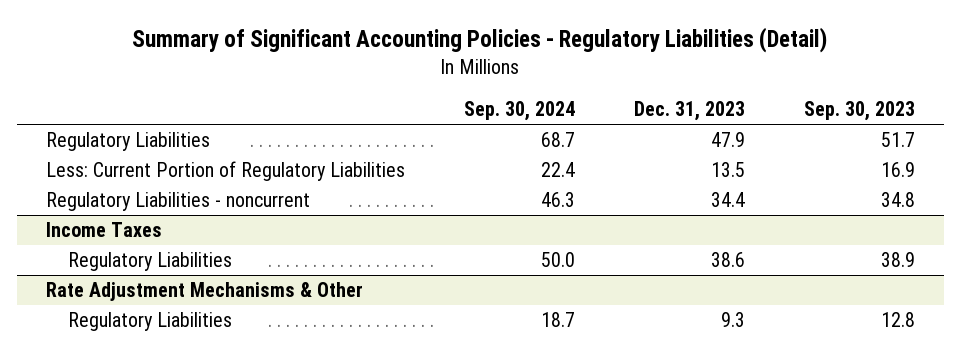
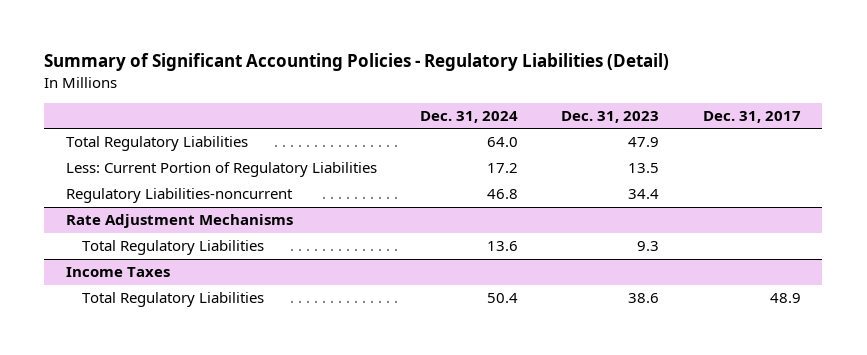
- | Sep. 30, 2024 | Dec. 31, 2023 | Sep. 30, 2023
+ | Dec. 31, 2024 | Dec. 31, 2023 | Dec. 31, 2017
- Regulatory Liabilities | 68.7 | 47.9 | 51.7
+ Total Regulatory Liabilities | 64.0 | 47.9 |
- Regulatory Liabilities - noncurrent | 46.3 | 34.4 | 34.8
+ Regulatory Liabilities-noncurrent | 46.8 | 34.4 |
+ Rate Adjustment Mechanisms
+ Total Regulatory Liabilities | 13.6 | 9.3 |
@ Income Taxes
- Regulatory Liabilities | 50.0 | 38.6 | 38.9
- Rate Adjustment Mechanisms & Other
- Regulatory Liabilities | 18.7 | 9.3 | 12.8
@ Income Taxes
+ Total Regulatory Liabilities | 50.4 | 38.6 | 48.9

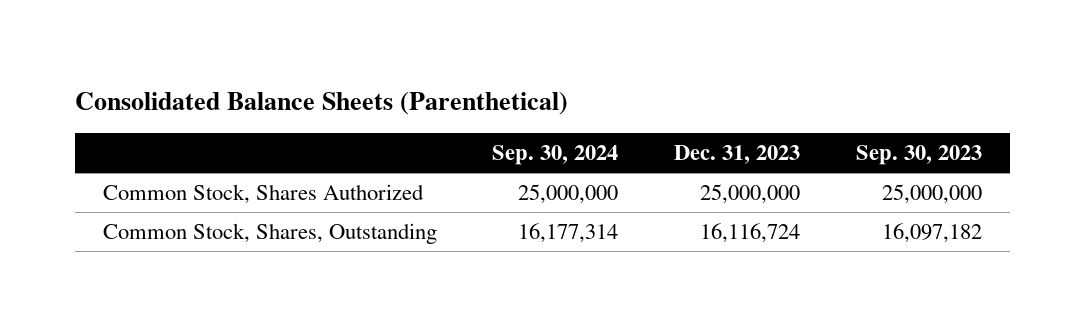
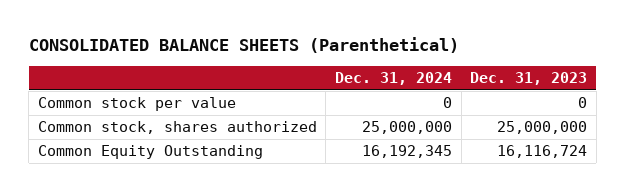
- Consolidated Balance Sheets (Parenthetical)
+ CONSOLIDATED BALANCE SHEETS (Parenthetical)
- | Sep. 30, 2024 | Dec. 31, 2023 | Sep. 30, 2023
+ | Dec. 31, 2024 | Dec. 31, 2023
- Common Stock, Shares Authorized | 25,000,000 | 25,000,000 | 25,000,000
- Common Stock, Shares, Outstanding | 16,177,314 | 16,116,724 | 16,097,182
+ Common stock per value | 0 | 0
+ Common stock, shares authorized | 25,000,000 | 25,000,000
+ Common Equity Outstanding | 16,192,345 | 16,116,724

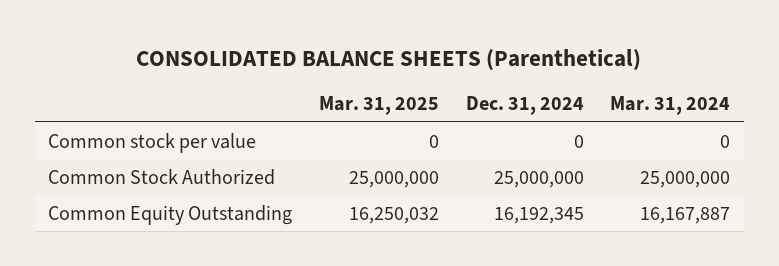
- | Dec. 31, 2024 | Dec. 31, 2023
+ | Mar. 31, 2025 | Dec. 31, 2024 | Mar. 31, 2024
- Common stock, shares authorized | 25,000,000 | 25,000,000
+ Common Stock Authorized | 25,000,000 | 25,000,000 | 25,000,000

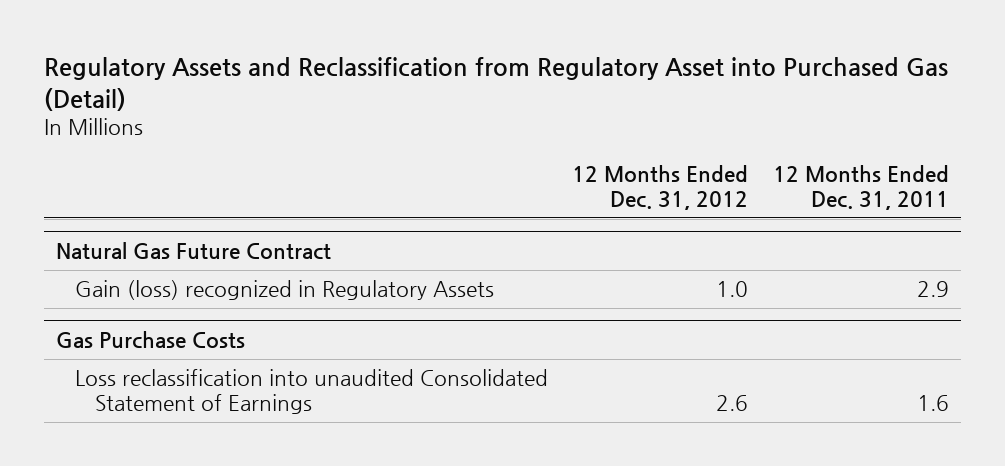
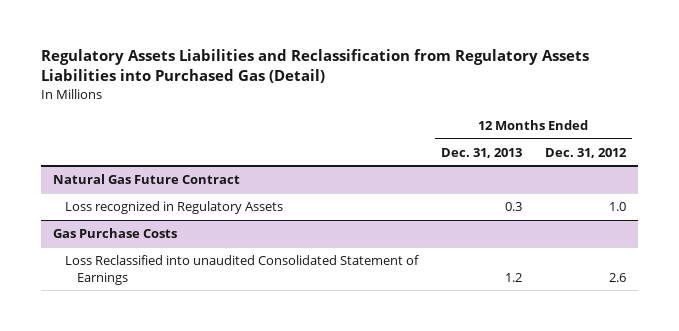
- Regulatory Assets and Reclassification from Regulatory Asset into Purchased Gas (Detail)
+ Regulatory Assets Liabilities and Reclassification from Regulatory Assets Liabilities into Purchased Gas (Detail)
- | 12 Months Ended Dec. 31, 2012 | 12 Months Ended Dec. 31, 2011
+ | 12 Months Ended Dec. 31, 2013 | 12 Months Ended Dec. 31, 2012
@ Natural Gas Future Contract
- Gain (loss) recognized in Regulatory Assets | 1.0 | 2.9
+ Loss recognized in Regulatory Assets | 0.3 | 1.0
@ Gas Purchase Costs
- Loss reclassification into unaudited Consolidated Statement of Earnings | 2.6 | 1.6
+ Loss Reclassified into unaudited Consolidated Statement of Earnings | 1.2 | 2.6

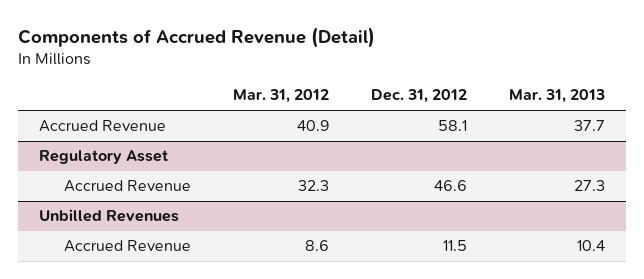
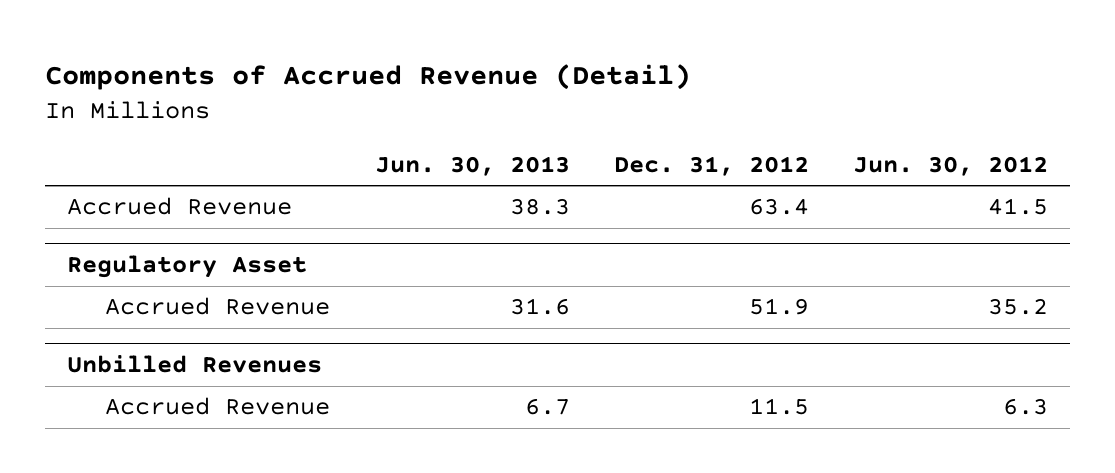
- | Mar. 31, 2012 | Dec. 31, 2012 | Mar. 31, 2013
+ | Jun. 30, 2013 | Dec. 31, 2012 | Jun. 30, 2012
- Accrued Revenue | 40.9 | 58.1 | 37.7
+ Accrued Revenue | 38.3 | 63.4 | 41.5
@ Regulatory Asset
- Accrued Revenue | 32.3 | 46.6 | 27.3
+ Accrued Revenue | 31.6 | 51.9 | 35.2

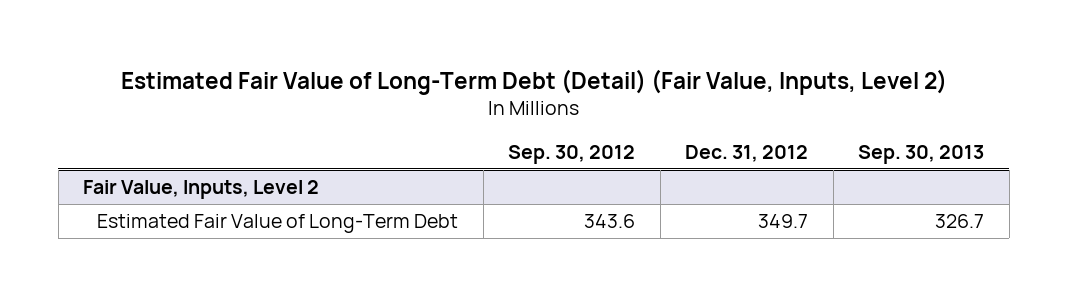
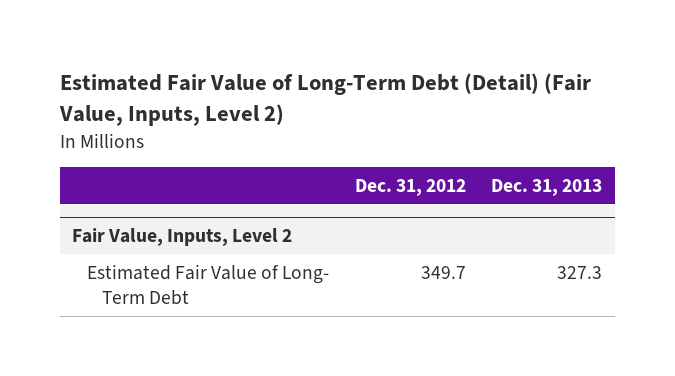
- | Sep. 30, 2012 | Dec. 31, 2012 | Sep. 30, 2013
+ | Dec. 31, 2012 | Dec. 31, 2013
@ Fair Value, Inputs, Level 2
- Estimated Fair Value of Long-Term Debt | 343.6 | 349.7 | 326.7
+ Estimated Fair Value of Long- Term Debt | 349.7 | 327.3

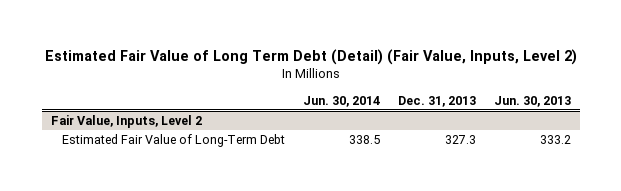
- Estimated Fair Value of Long-Term Debt (Detail) (Fair Value, Inputs, Level 2)
+ Estimated Fair Value of Long Term Debt (Detail) (Fair Value, Inputs, Level 2)
- | Dec. 31, 2012 | Dec. 31, 2013
+ | Jun. 30, 2014 | Dec. 31, 2013 | Jun. 30, 2013
@ Fair Value, Inputs, Level 2
- Estimated Fair Value of Long- Term Debt | 349.7 | 327.3
+ Estimated Fair Value of Long-Term Debt | 338.5 | 327.3 | 333.2

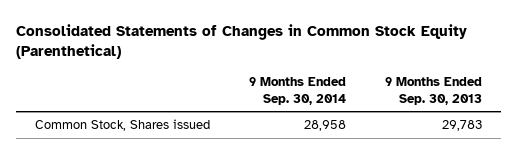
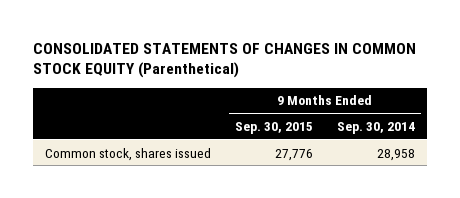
- Consolidated Statements of Changes in Common Stock Equity (Parenthetical)
+ CONSOLIDATED STATEMENTS OF CHANGES IN COMMON STOCK EQUITY (Parenthetical)
- | 9 Months Ended Sep. 30, 2014 | 9 Months Ended Sep. 30, 2013
+ | 9 Months Ended Sep. 30, 2015 | 9 Months Ended Sep. 30, 2014
- Common Stock, Shares issued | 28,958 | 29,783
+ Common stock, shares issued | 27,776 | 28,958

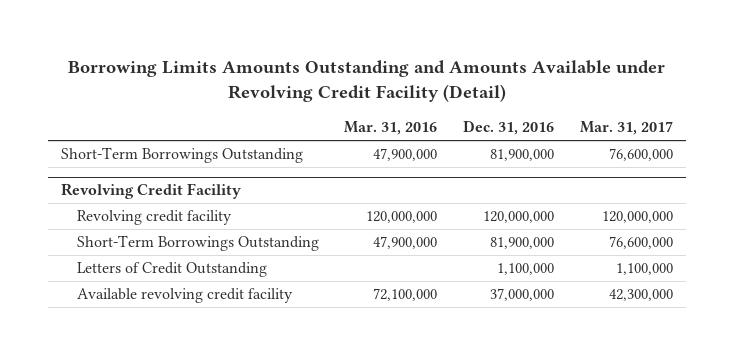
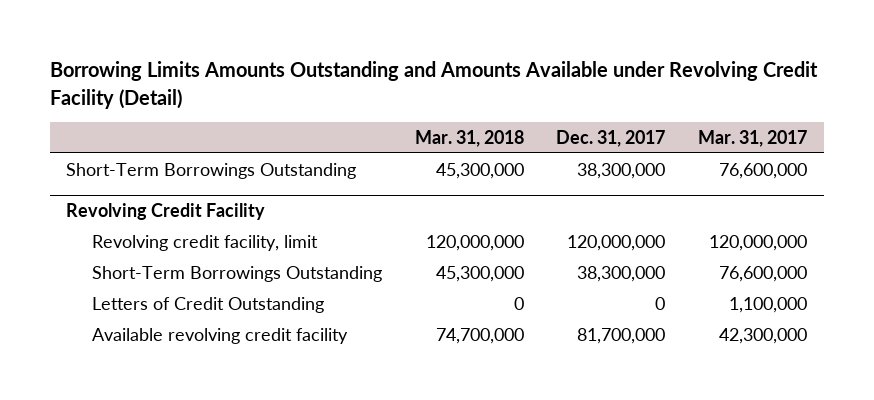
- | Mar. 31, 2016 | Dec. 31, 2016 | Mar. 31, 2017
+ | Mar. 31, 2018 | Dec. 31, 2017 | Mar. 31, 2017
@ Revolving Credit Facility
- Revolving credit facility | 120,000,000 | 120,000,000 | 120,000,000
+ Revolving credit facility, limit | 120,000,000 | 120,000,000 | 120,000,000

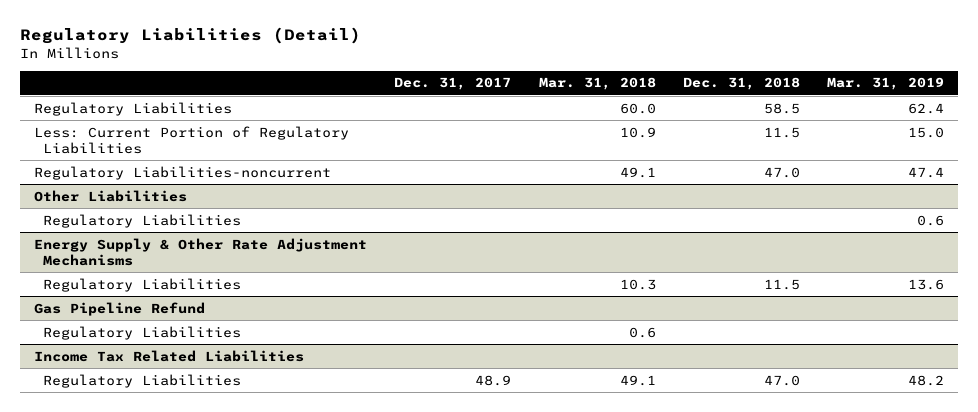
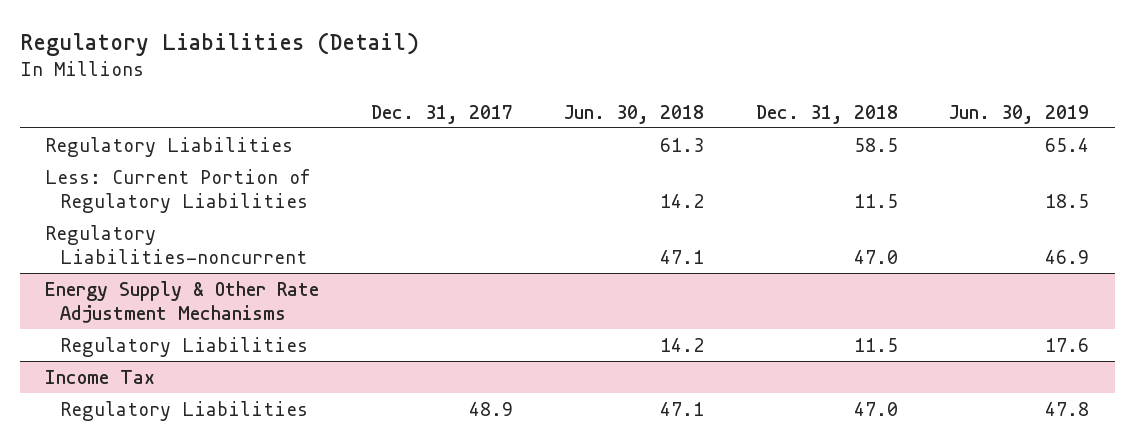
- | Dec. 31, 2017 | Mar. 31, 2018 | Dec. 31, 2018 | Mar. 31, 2019
+ | Dec. 31, 2017 | Jun. 30, 2018 | Dec. 31, 2018 | Jun. 30, 2019
- Other Liabilities
- Regulatory Liabilities | | | | 0.6
- Gas Pipeline Refund
- Regulatory Liabilities | | 0.6 | |
- Income Tax Related Liabilities
+ Income Tax

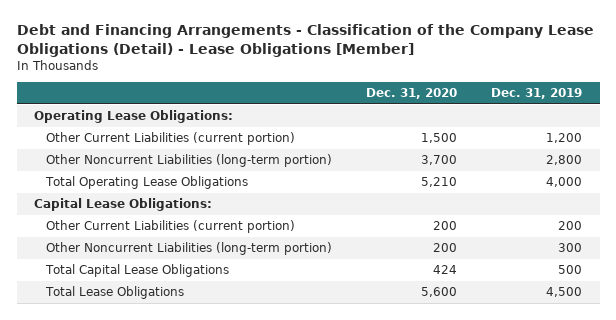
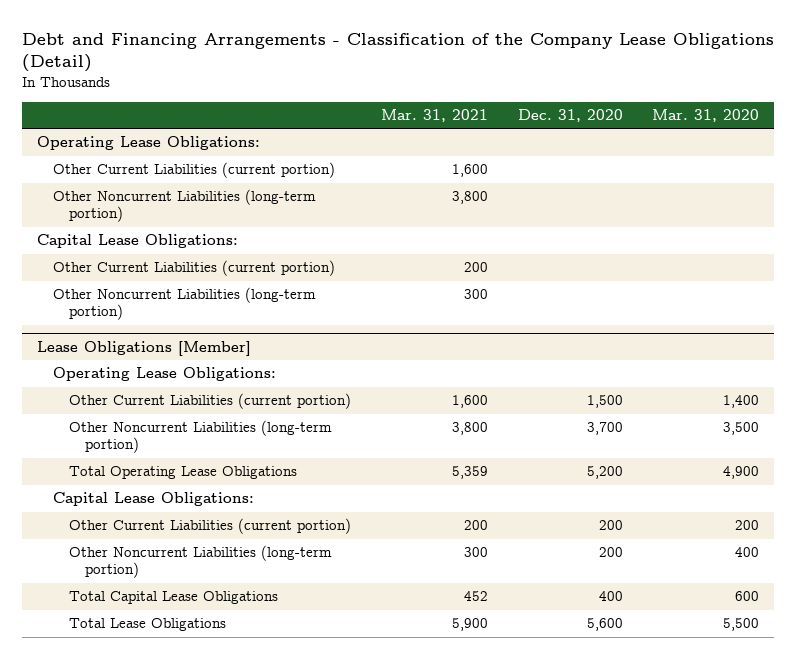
- Debt and Financing Arrangements - Classification of the Company Lease Obligations (Detail) - Lease Obligations [Member]
+ Debt and Financing Arrangements - Classification of the Company Lease Obligations (Detail)
- | Dec. 31, 2020 | Dec. 31, 2019
+ | Mar. 31, 2021 | Dec. 31, 2020 | Mar. 31, 2020
+ Other Current Liabilities (current portion) | 1,600 | |
+ Other Noncurrent Liabilities (long-term portion) | 3,800 | |
+ Capital Lease Obligations:
+ Other Current Liabilities (current portion) | 200 | |
+ Other Noncurrent Liabilities (long-term portion) | 300 | |
+ Lease Obligations [Member]
+ Operating Lease Obligations:
- Total Operating Lease Obligations | 5,210 | 4,000
+ Total Operating Lease Obligations | 5,359 | 5,200 | 4,900
- Total Capital Lease Obligations | 424 | 500
+ Total Capital Lease Obligations | 452 | 400 | 600

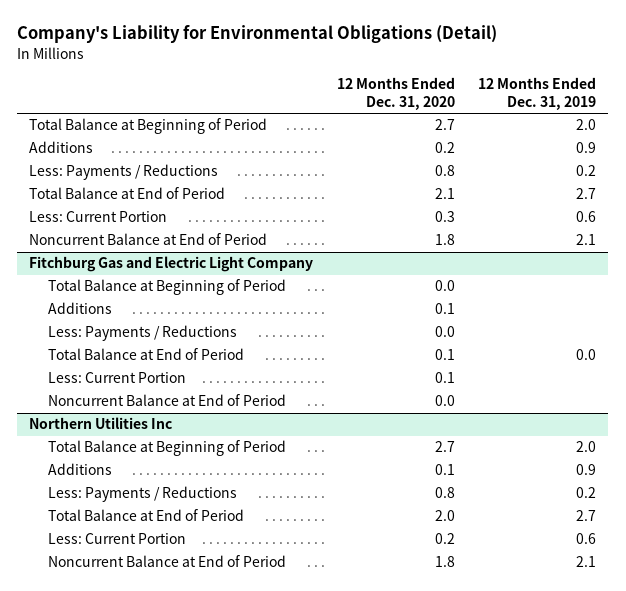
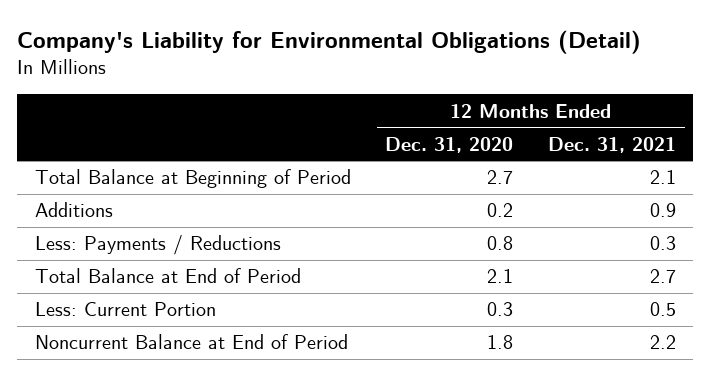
- | 12 Months Ended Dec. 31, 2020 | 12 Months Ended Dec. 31, 2019
+ | 12 Months Ended Dec. 31, 2020 | 12 Months Ended Dec. 31, 2021
- Fitchburg Gas and Electric Light Company
- Total Balance at Beginning of Period | 0.0 |
- Additions | 0.1 |
- Less: Payments / Reductions | 0.0 |
- Total Balance at End of Period | 0.1 | 0.0
- Less: Current Portion | 0.1 |
- Noncurrent Balance at End of Period | 0.0 |
- Northern Utilities Inc
- Total Balance at Beginning of Period | 2.7 | 2.0
- Additions | 0.1 | 0.9
- Less: Payments / Reductions | 0.8 | 0.2
- Total Balance at End of Period | 2.0 | 2.7
- Less: Current Portion | 0.2 | 0.6
- Noncurrent Balance at End of Period | 1.8 | 2.1

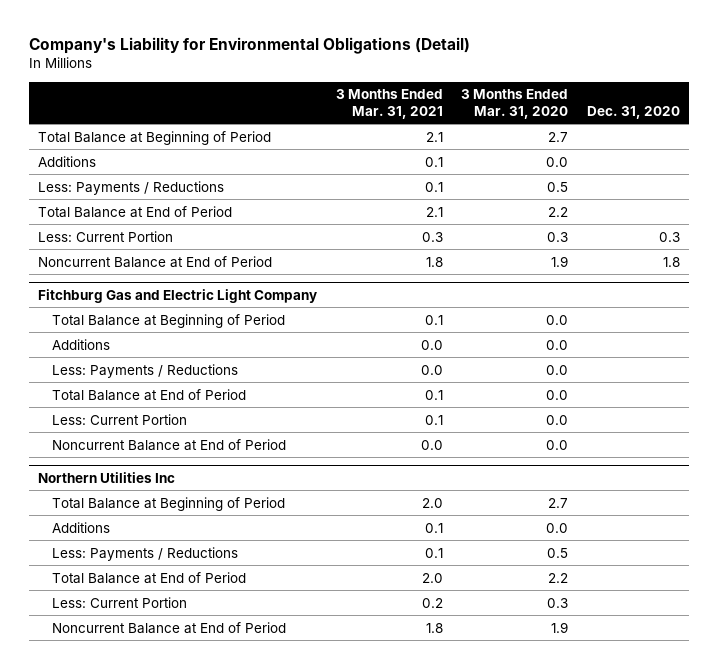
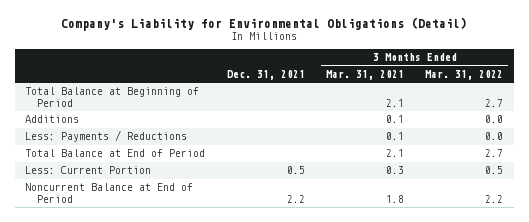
- | 3 Months Ended Mar. 31, 2021 | 3 Months Ended Mar. 31, 2020 | Dec. 31, 2020
+ | Dec. 31, 2021 | 3 Months Ended Mar. 31, 2021 | 3 Months Ended Mar. 31, 2022
- Fitchburg Gas and Electric Light Company
- Total Balance at Beginning of Period | 0.1 | 0.0 |
- Additions | 0.0 | 0.0 |
- Less: Payments / Reductions | 0.0 | 0.0 |
- Total Balance at End of Period | 0.1 | 0.0 |
- Less: Current Portion | 0.1 | 0.0 |
- Noncurrent Balance at End of Period | 0.0 | 0.0 |
- Northern Utilities Inc
- Total Balance at Beginning of Period | 2.0 | 2.7 |
- Additions | 0.1 | 0.0 |
- Less: Payments / Reductions | 0.1 | 0.5 |
- Total Balance at End of Period | 2.0 | 2.2 |
- Less: Current Portion | 0.2 | 0.3 |
- Noncurrent Balance at End of Period | 1.8 | 1.9 |

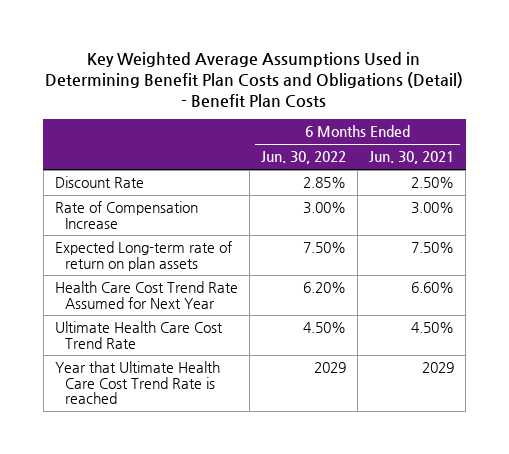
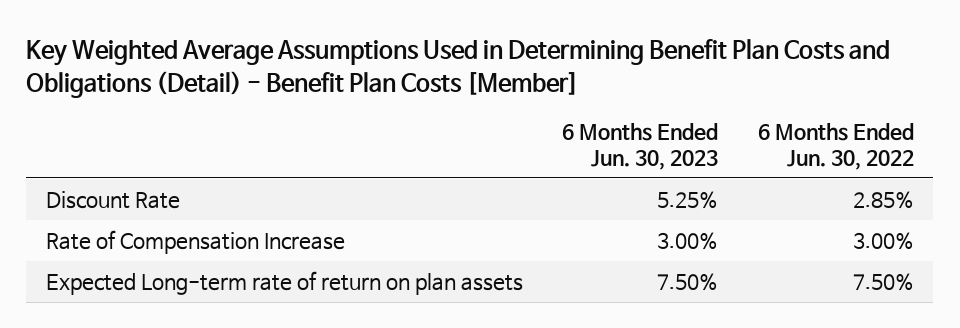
- Key Weighted Average Assumptions Used in Determining Benefit Plan Costs and Obligations (Detail) - Benefit Plan Costs
+ Key Weighted Average Assumptions Used in Determining Benefit Plan Costs and Obligations (Detail) - Benefit Plan Costs [Member]
- | 6 Months Ended Jun. 30, 2022 | 6 Months Ended Jun. 30, 2021
+ | 6 Months Ended Jun. 30, 2023 | 6 Months Ended Jun. 30, 2022
- Health Care Cost Trend Rate Assumed for Next Year | 6.20% | 6.60%
- Ultimate Health Care Cost Trend Rate | 4.50% | 4.50%
- Year that Ultimate Health Care Cost Trend Rate is reached | 2029 | 2029

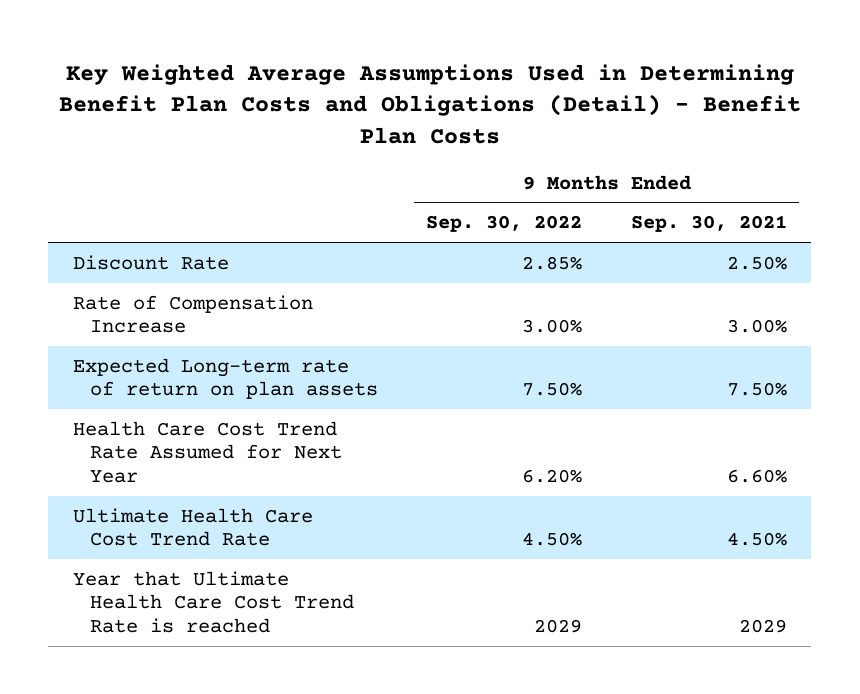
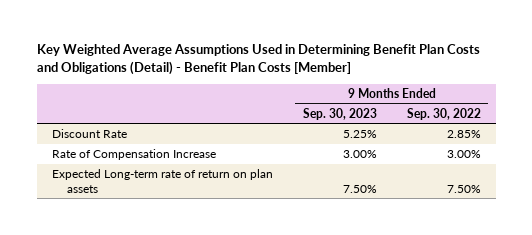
- Key Weighted Average Assumptions Used in Determining Benefit Plan Costs and Obligations (Detail) - Benefit Plan Costs
+ Key Weighted Average Assumptions Used in Determining Benefit Plan Costs and Obligations (Detail) - Benefit Plan Costs [Member]
- | 9 Months Ended Sep. 30, 2022 | 9 Months Ended Sep. 30, 2021
+ | 9 Months Ended Sep. 30, 2023 | 9 Months Ended Sep. 30, 2022
- Health Care Cost Trend Rate Assumed for Next Year | 6.20% | 6.60%
- Ultimate Health Care Cost Trend Rate | 4.50% | 4.50%
- Year that Ultimate Health Care Cost Trend Rate is reached | 2029 | 2029

